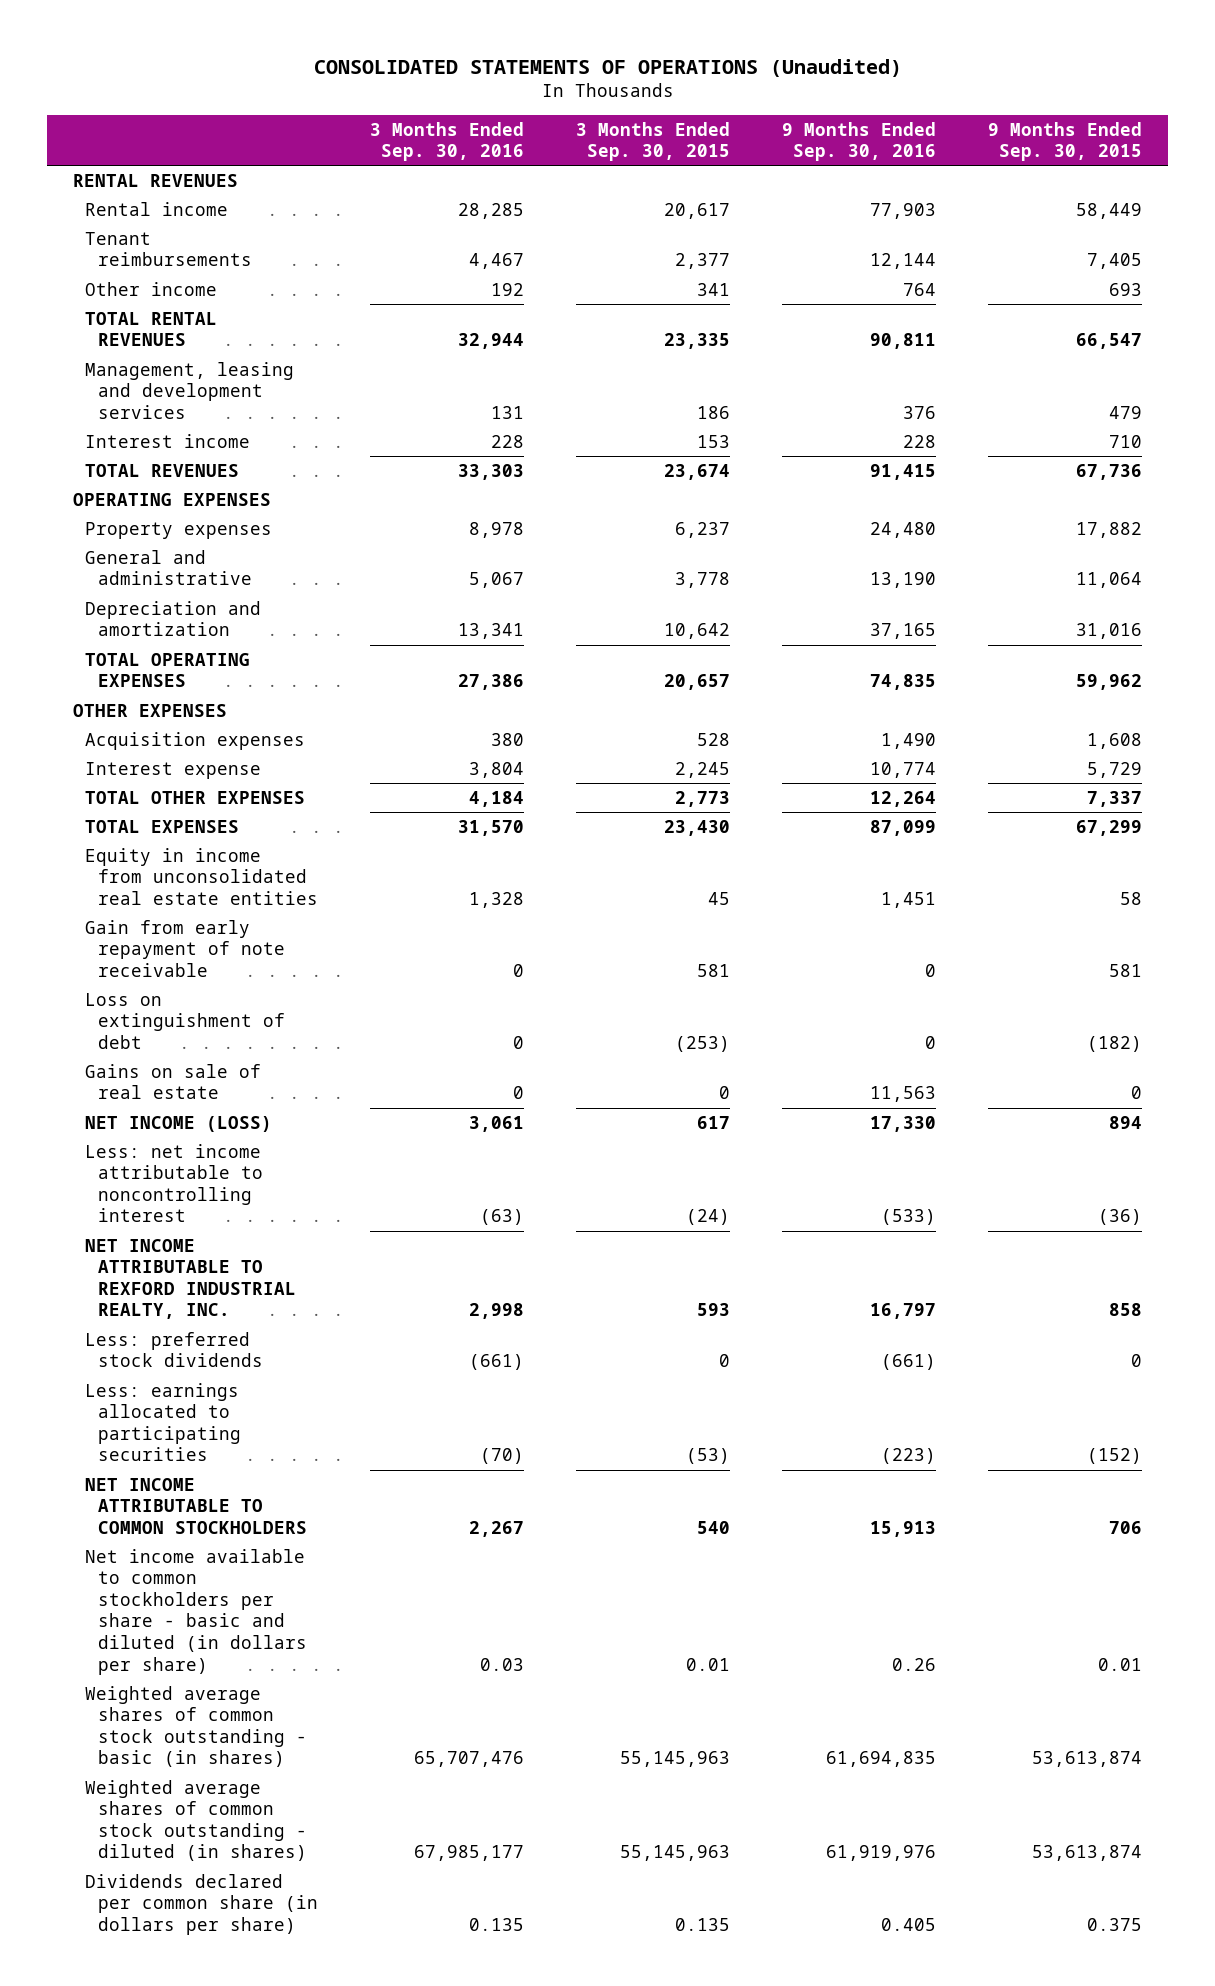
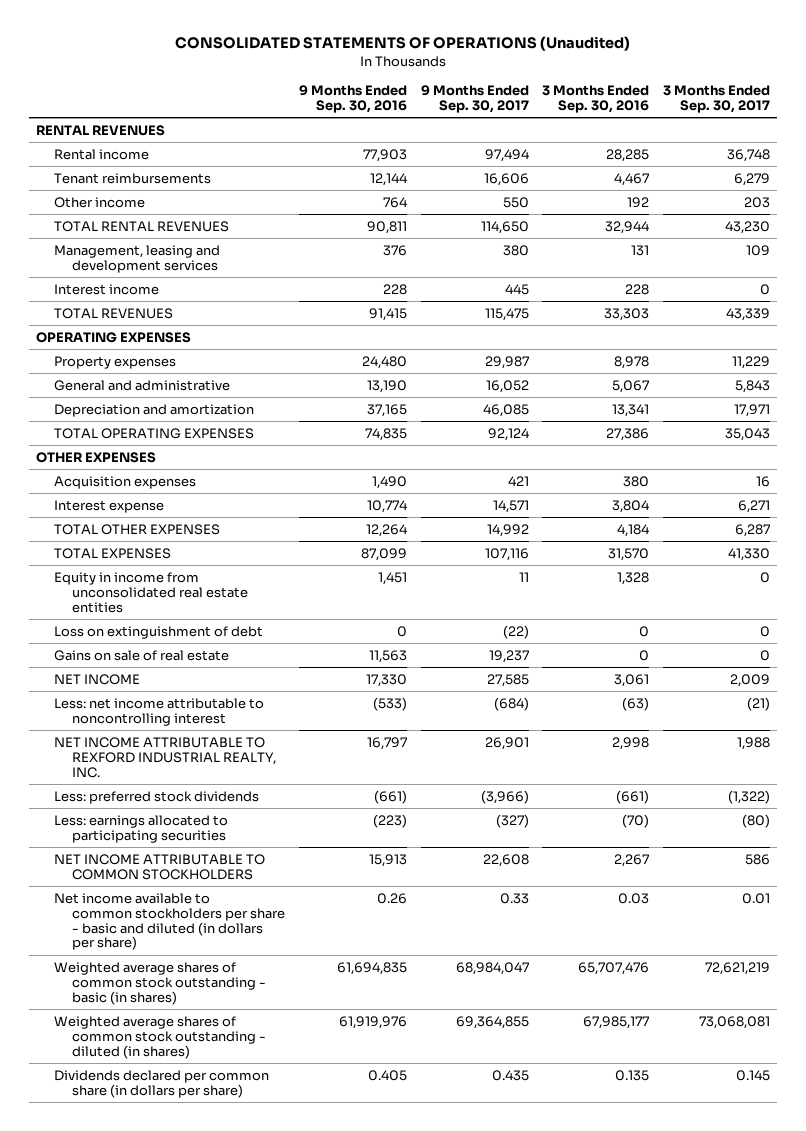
- | 3 Months Ended Sep. 30, 2016 | 3 Months Ended Sep. 30, 2015 | 9 Months Ended Sep. 30, 2016 | 9 Months Ended Sep. 30, 2015
+ | 9 Months Ended Sep. 30, 2016 | 9 Months Ended Sep. 30, 2017 | 3 Months Ended Sep. 30, 2016 | 3 Months Ended Sep. 30, 2017
- Gain from early repayment of note receivable | 0 | 581 | 0 | 581
- NET INCOME (LOSS) | 3,061 | 617 | 17,330 | 894
+ NET INCOME | 17,330 | 27,585 | 3,061 | 2,009

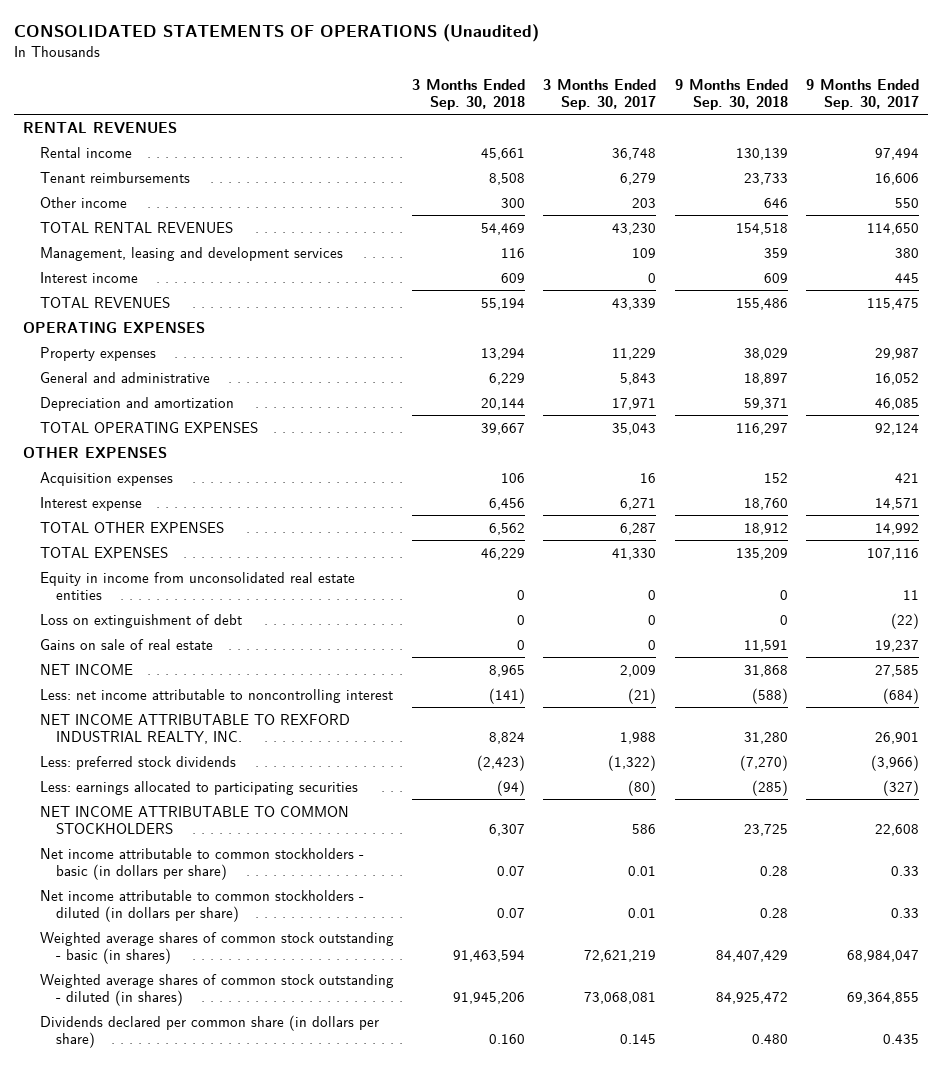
- | 9 Months Ended Sep. 30, 2016 | 9 Months Ended Sep. 30, 2017 | 3 Months Ended Sep. 30, 2016 | 3 Months Ended Sep. 30, 2017
+ | 3 Months Ended Sep. 30, 2018 | 3 Months Ended Sep. 30, 2017 | 9 Months Ended Sep. 30, 2018 | 9 Months Ended Sep. 30, 2017
- Net income available to common stockholders per share - basic and diluted (in dollars per share) | 0.26 | 0.33 | 0.03 | 0.01
+ Net income attributable to common stockholders - basic (in dollars per share) | 0.07 | 0.01 | 0.28 | 0.33
+ Net income attributable to common stockholders - diluted (in dollars per share) | 0.07 | 0.01 | 0.28 | 0.33

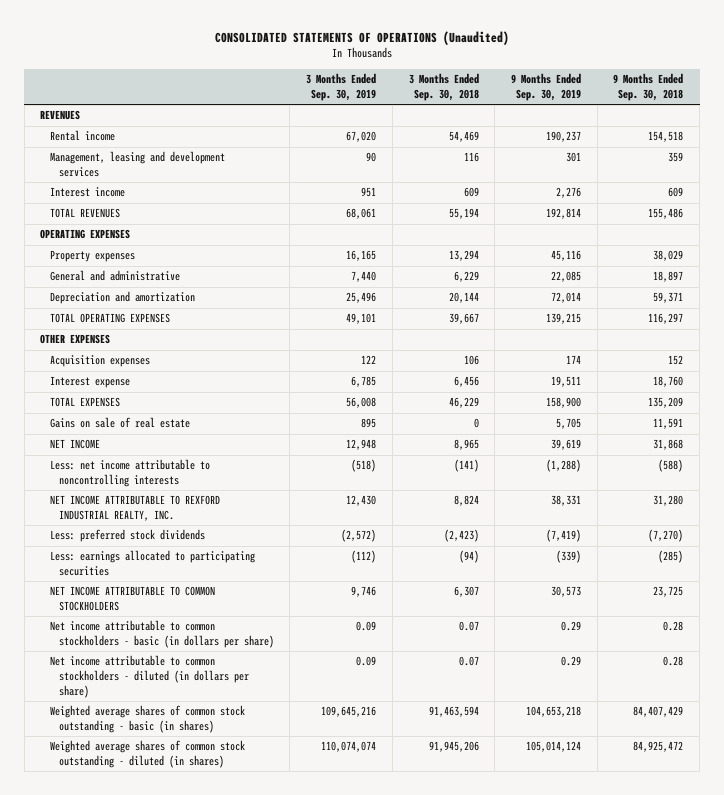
- | 3 Months Ended Sep. 30, 2018 | 3 Months Ended Sep. 30, 2017 | 9 Months Ended Sep. 30, 2018 | 9 Months Ended Sep. 30, 2017
+ | 3 Months Ended Sep. 30, 2019 | 3 Months Ended Sep. 30, 2018 | 9 Months Ended Sep. 30, 2019 | 9 Months Ended Sep. 30, 2018
- RENTAL REVENUES
- Rental income | 45,661 | 36,748 | 130,139 | 97,494
- Tenant reimbursements | 8,508 | 6,279 | 23,733 | 16,606
- Other income | 300 | 203 | 646 | 550
- TOTAL RENTAL REVENUES | 54,469 | 43,230 | 154,518 | 114,650
+ REVENUES
+ Rental income | 67,020 | 54,469 | 190,237 | 154,518
- TOTAL OTHER EXPENSES | 6,562 | 6,287 | 18,912 | 14,992
- Equity in income from unconsolidated real estate entities | 0 | 0 | 0 | 11
- Loss on extinguishment of debt | 0 | 0 | 0 | (22)
- Less: net income attributable to noncontrolling interest | (141) | (21) | (588) | (684)
+ Less: net income attributable to noncontrolling interests | (518) | (141) | (1,288) | (588)
- Dividends declared per common share (in dollars per share) | 0.160 | 0.145 | 0.480 | 0.435

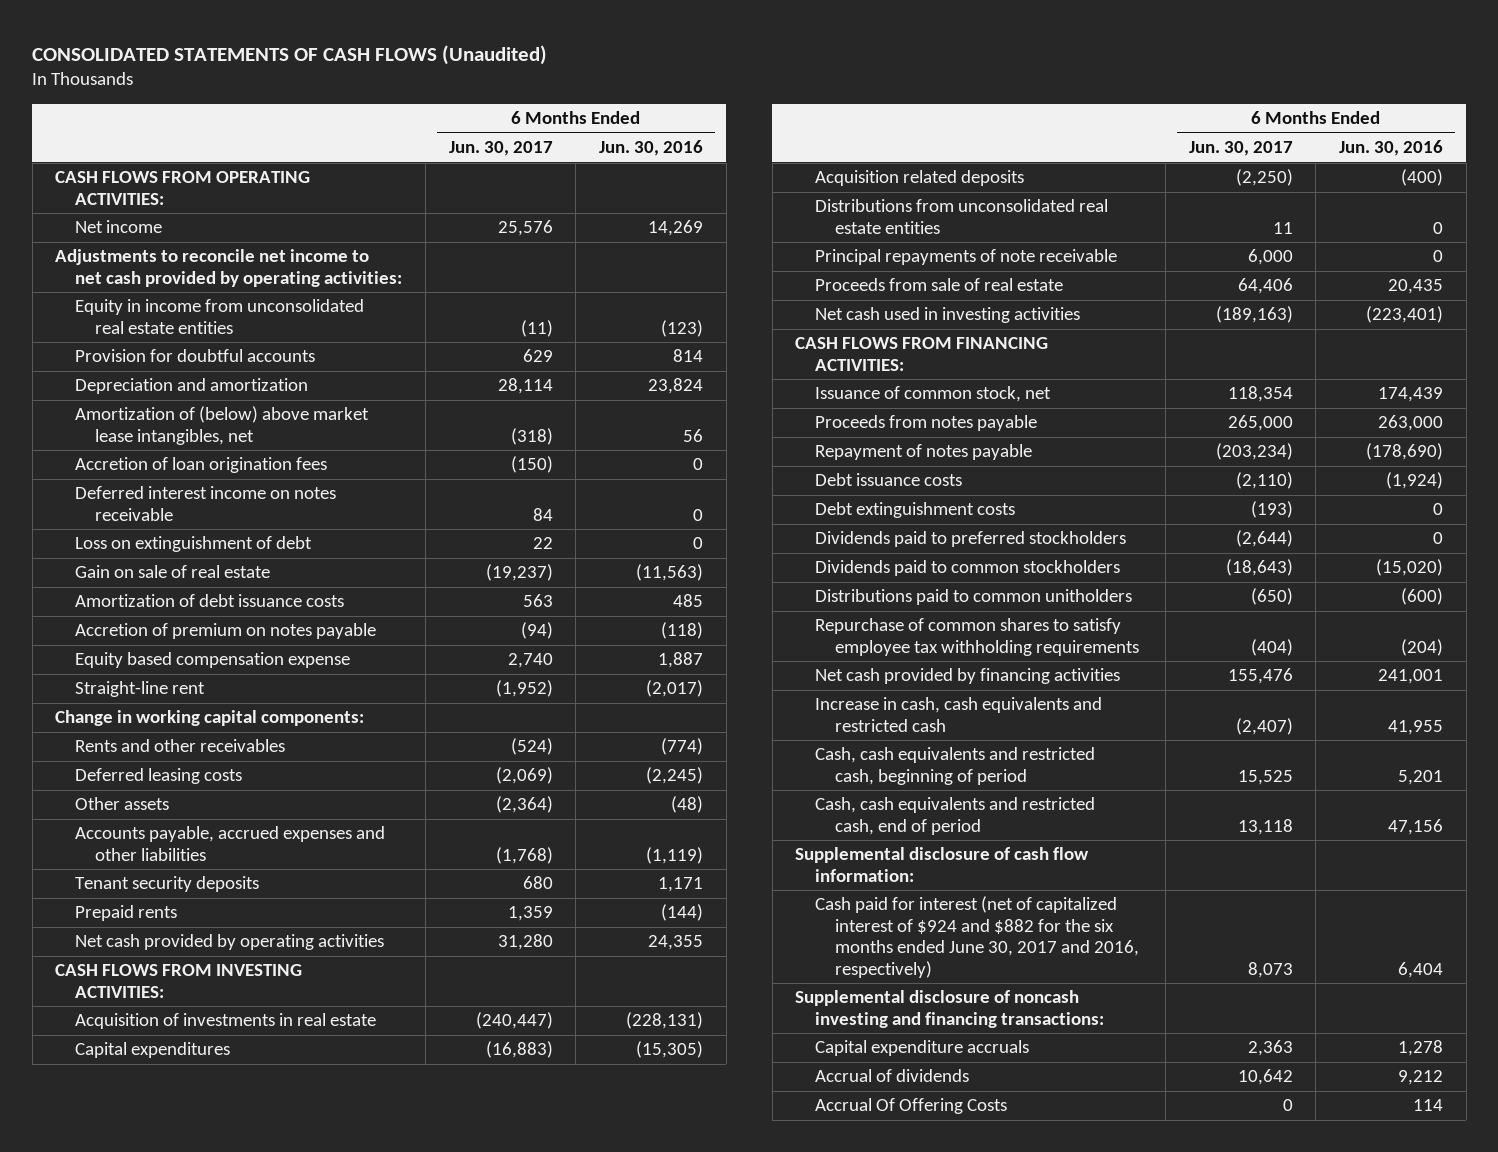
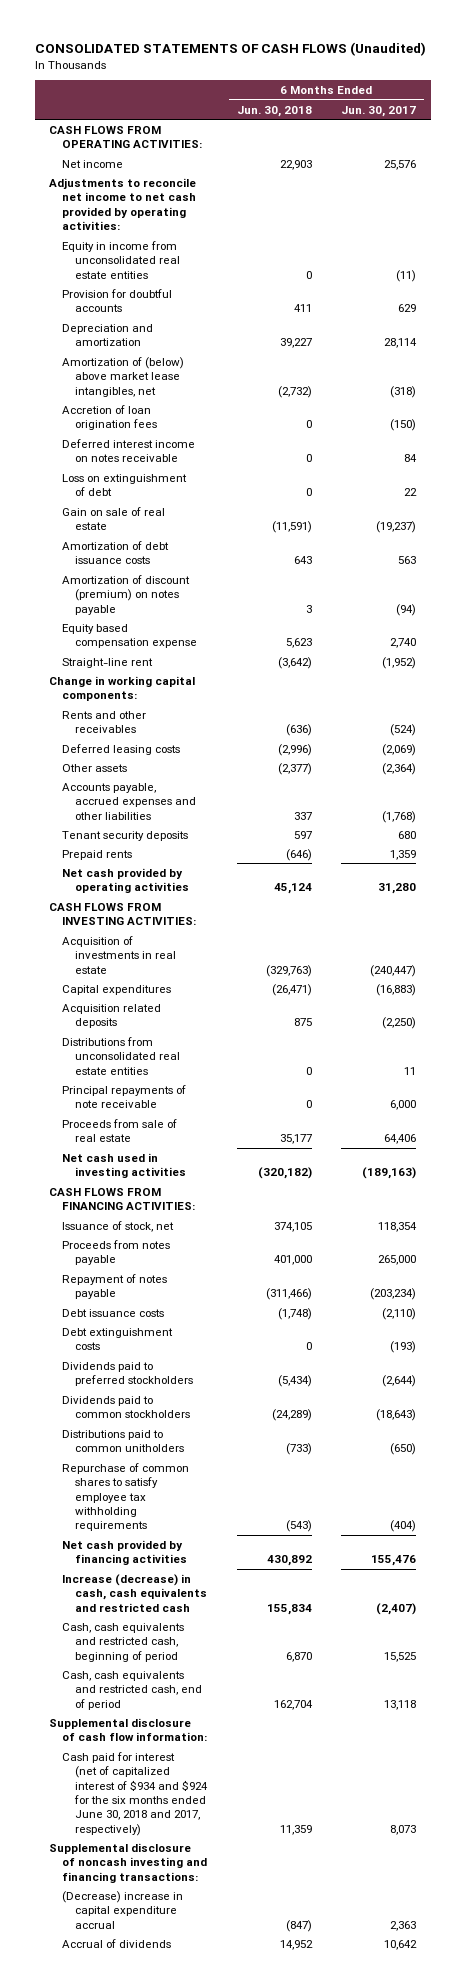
- | 6 Months Ended Jun. 30, 2017 | 6 Months Ended Jun. 30, 2016
+ | 6 Months Ended Jun. 30, 2018 | 6 Months Ended Jun. 30, 2017
- Accretion of premium on notes payable | (94) | (118)
+ Amortization of discount (premium) on notes payable | 3 | (94)
- Issuance of common stock, net | 118,354 | 174,439
+ Issuance of stock, net | 374,105 | 118,354
- Increase in cash, cash equivalents and restricted cash | (2,407) | 41,955
+ Increase (decrease) in cash, cash equivalents and restricted cash | 155,834 | (2,407)
- Cash paid for interest (net of capitalized interest of $924 and $882 for the six months ended June 30, 2017 and 2016, respectively) | 8,073 | 6,404
+ Cash paid for interest (net of capitalized interest of $934 and $924 for the six months ended June 30, 2018 and 2017, respectively) | 11,359 | 8,073
- Capital expenditure accruals | 2,363 | 1,278
+ (Decrease) increase in capital expenditure accrual | (847) | 2,363
- Accrual Of Offering Costs | 0 | 114

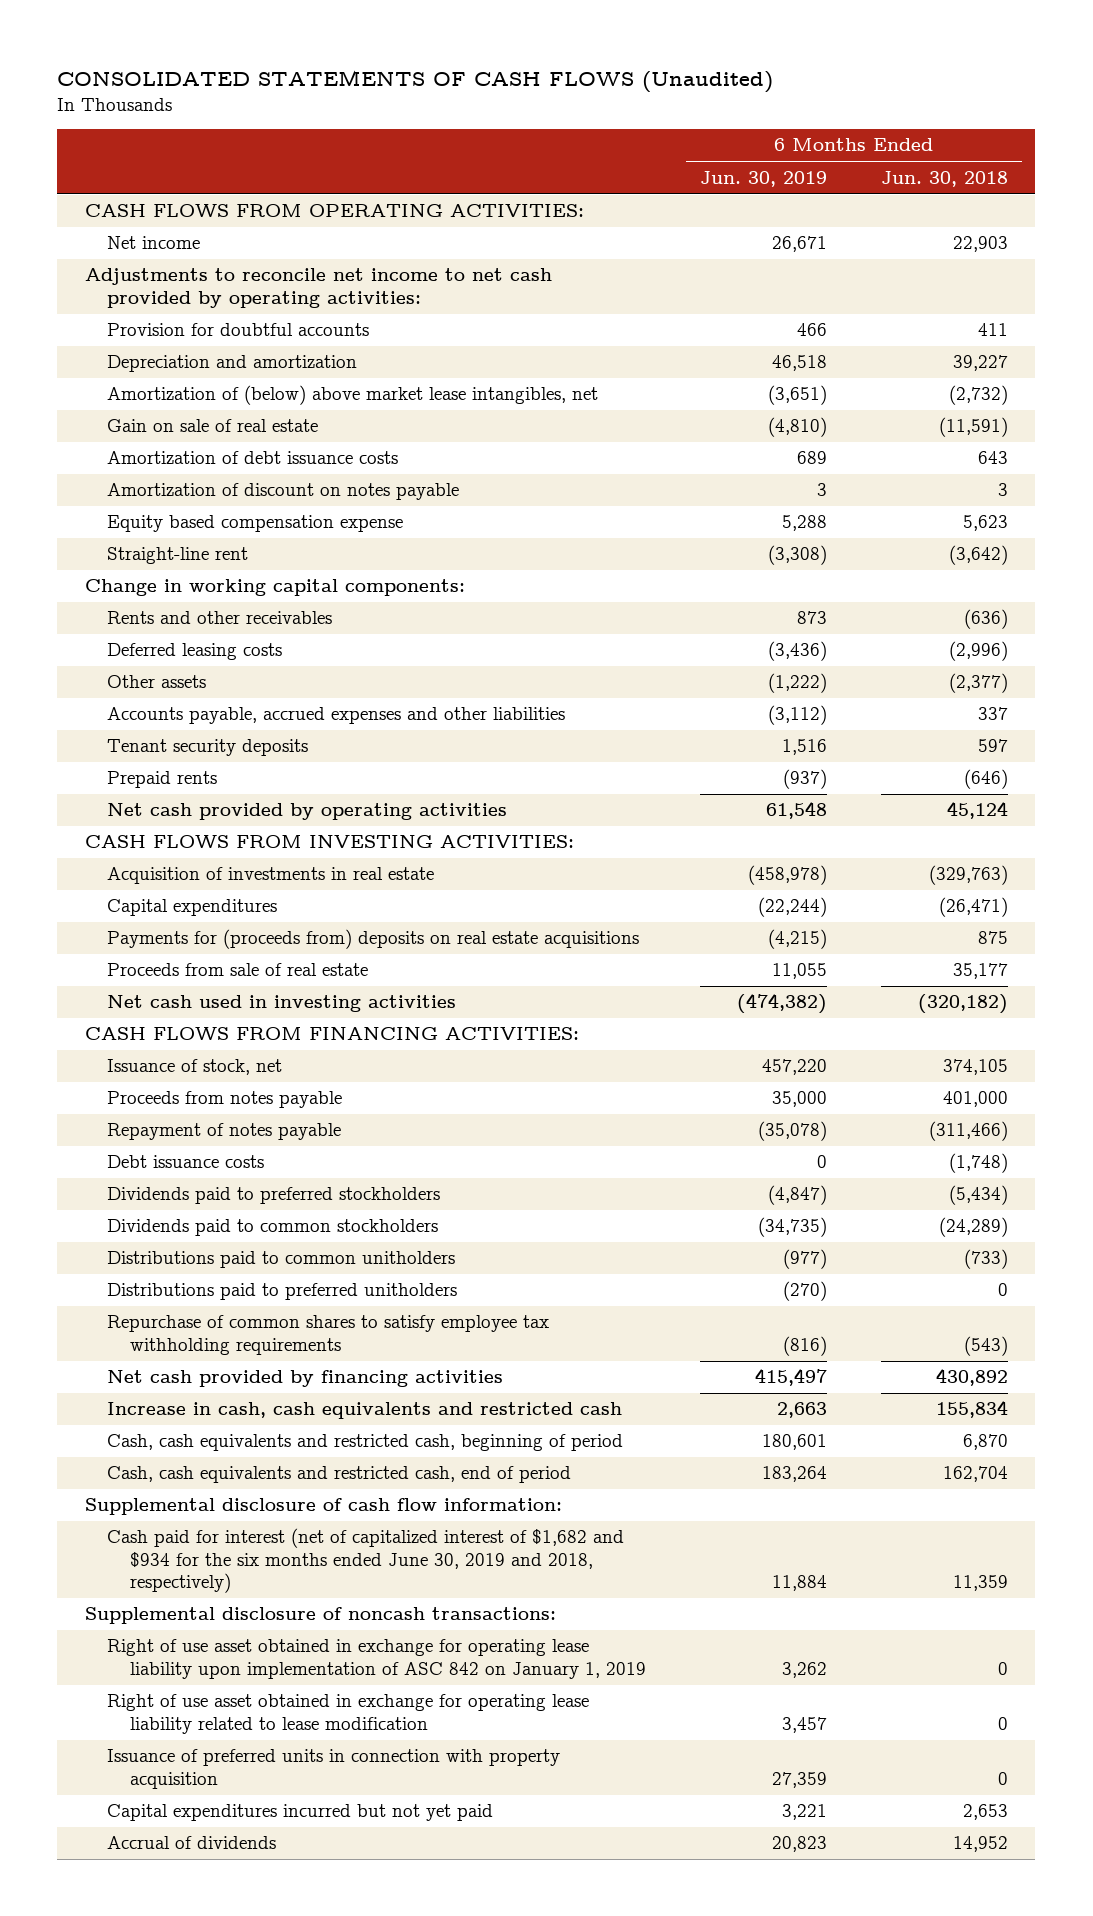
- | 6 Months Ended Jun. 30, 2018 | 6 Months Ended Jun. 30, 2017
+ | 6 Months Ended Jun. 30, 2019 | 6 Months Ended Jun. 30, 2018
- Equity in income from unconsolidated real estate entities | 0 | (11)
- Accretion of loan origination fees | 0 | (150)
- Deferred interest income on notes receivable | 0 | 84
- Loss on extinguishment of debt | 0 | 22
- Amortization of discount (premium) on notes payable | 3 | (94)
+ Amortization of discount on notes payable | 3 | 3
- Acquisition related deposits | 875 | (2,250)
- Distributions from unconsolidated real estate entities | 0 | 11
- Principal repayments of note receivable | 0 | 6,000
+ Payments for (proceeds from) deposits on real estate acquisitions | (4,215) | 875
- Debt extinguishment costs | 0 | (193)
+ Distributions paid to preferred unitholders | (270) | 0
- Increase (decrease) in cash, cash equivalents and restricted cash | 155,834 | (2,407)
+ Increase in cash, cash equivalents and restricted cash | 2,663 | 155,834
- Cash paid for interest (net of capitalized interest of $934 and $924 for the six months ended June 30, 2018 and 2017, respectively) | 11,359 | 8,073
- Supplemental disclosure of noncash investing and financing transactions:
- (Decrease) increase in capital expenditure accrual | (847) | 2,363
+ Cash paid for interest (net of capitalized interest of $1,682 and $934 for the six months ended June 30, 2019 and 2018, respectively) | 11,884 | 11,359
+ Supplemental disclosure of noncash transactions:
+ Right of use asset obtained in exchange for operating lease liability upon implementation of ASC 842 on January 1, 2019 | 3,262 | 0
+ Right of use asset obtained in exchange for operating lease liability related to lease modification | 3,457 | 0
+ Issuance of preferred units in connection with property acquisition | 27,359 | 0
+ Capital expenditures incurred but not yet paid | 3,221 | 2,653

